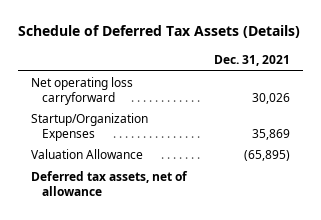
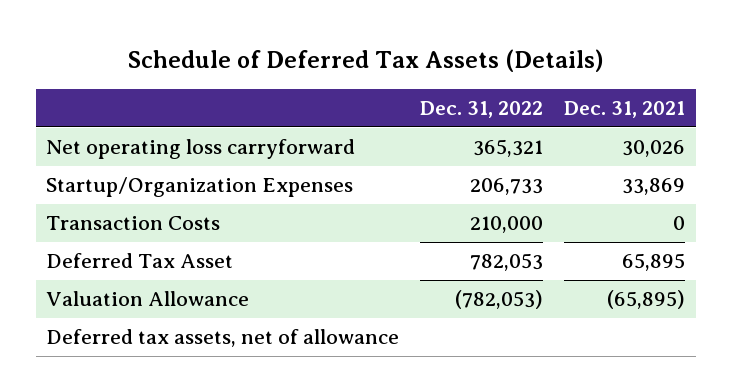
- | Dec. 31, 2021
+ | Dec. 31, 2022 | Dec. 31, 2021
- Startup/Organization Expenses | 35,869
+ Startup/Organization Expenses | 206,733 | 33,869
+ Transaction Costs | 210,000 | 0
+ Deferred Tax Asset | 782,053 | 65,895

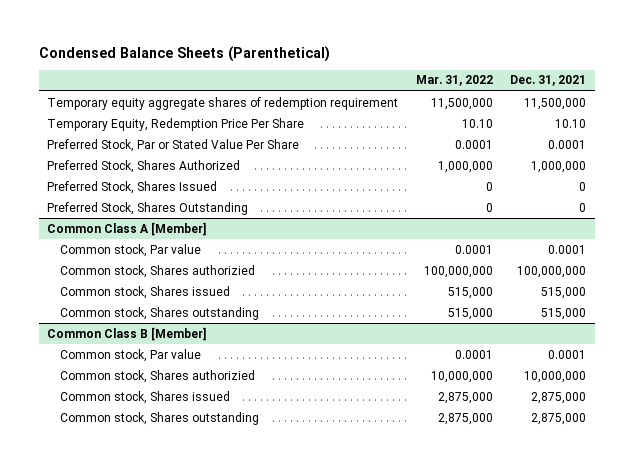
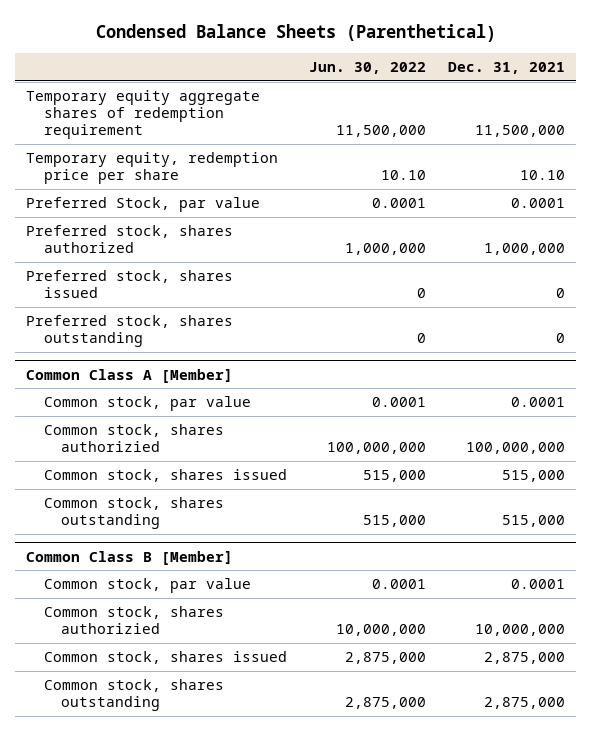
- | Mar. 31, 2022 | Dec. 31, 2021
+ | Jun. 30, 2022 | Dec. 31, 2021
- Temporary Equity, Redemption Price Per Share | 10.10 | 10.10
- Preferred Stock, Par or Stated Value Per Share | 0.0001 | 0.0001
- Preferred Stock, Shares Authorized | 1,000,000 | 1,000,000
- Preferred Stock, Shares Issued | 0 | 0
- Preferred Stock, Shares Outstanding | 0 | 0
+ Temporary equity, redemption price per share | 10.10 | 10.10
+ Preferred Stock, par value | 0.0001 | 0.0001
+ Preferred stock, shares authorized | 1,000,000 | 1,000,000
+ Preferred stock, shares issued | 0 | 0
+ Preferred stock, shares outstanding | 0 | 0
@ Common Class A [Member]
- Common stock, Par value | 0.0001 | 0.0001
- Common stock, Shares authorizied | 100,000,000 | 100,000,000
- Common stock, Shares issued | 515,000 | 515,000
- Common stock, Shares outstanding | 515,000 | 515,000
+ Common stock, par value | 0.0001 | 0.0001
+ Common stock, shares authorizied | 100,000,000 | 100,000,000
+ Common stock, shares issued | 515,000 | 515,000
+ Common stock, shares outstanding | 515,000 | 515,000
@ Common Class B [Member]
- Common stock, Par value | 0.0001 | 0.0001
- Common stock, Shares authorizied | 10,000,000 | 10,000,000
- Common stock, Shares issued | 2,875,000 | 2,875,000
- Common stock, Shares outstanding | 2,875,000 | 2,875,000
+ Common stock, par value | 0.0001 | 0.0001
+ Common stock, shares authorizied | 10,000,000 | 10,000,000
+ Common stock, shares issued | 2,875,000 | 2,875,000
+ Common stock, shares outstanding | 2,875,000 | 2,875,000

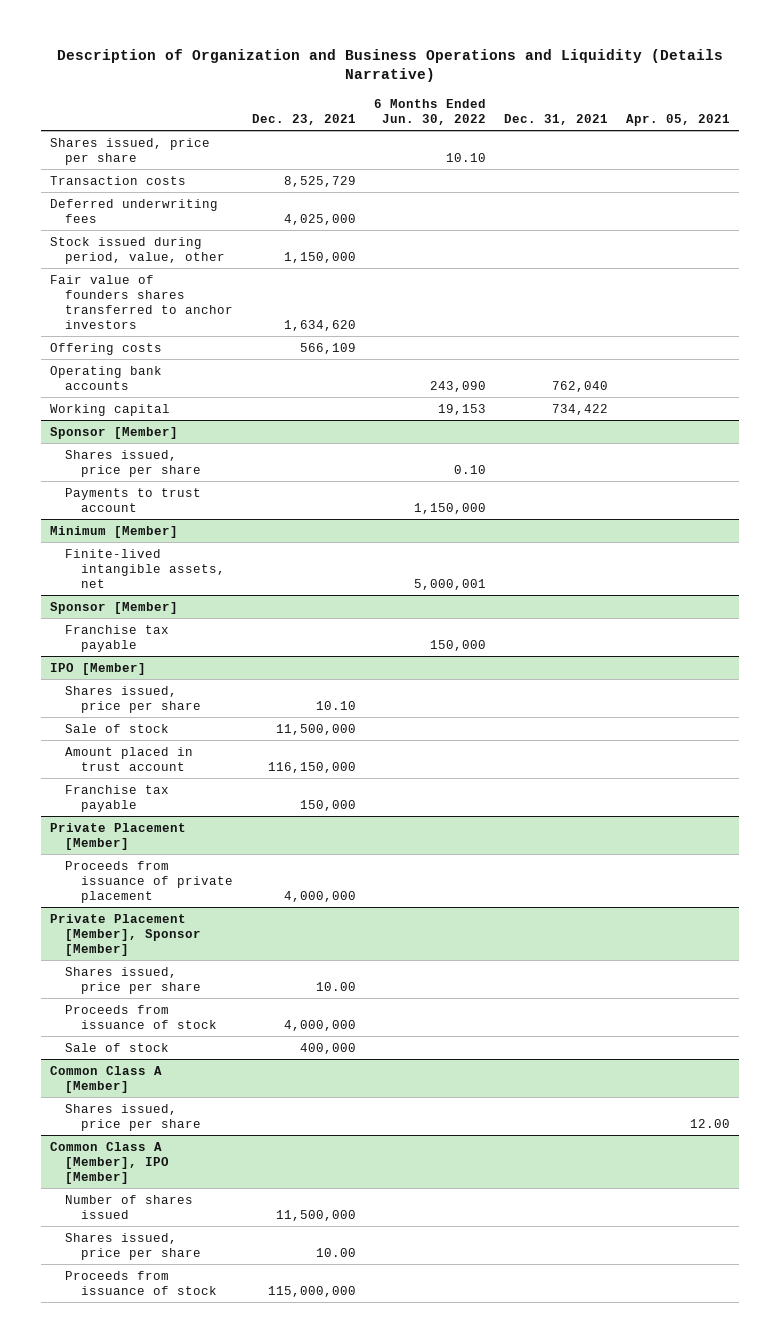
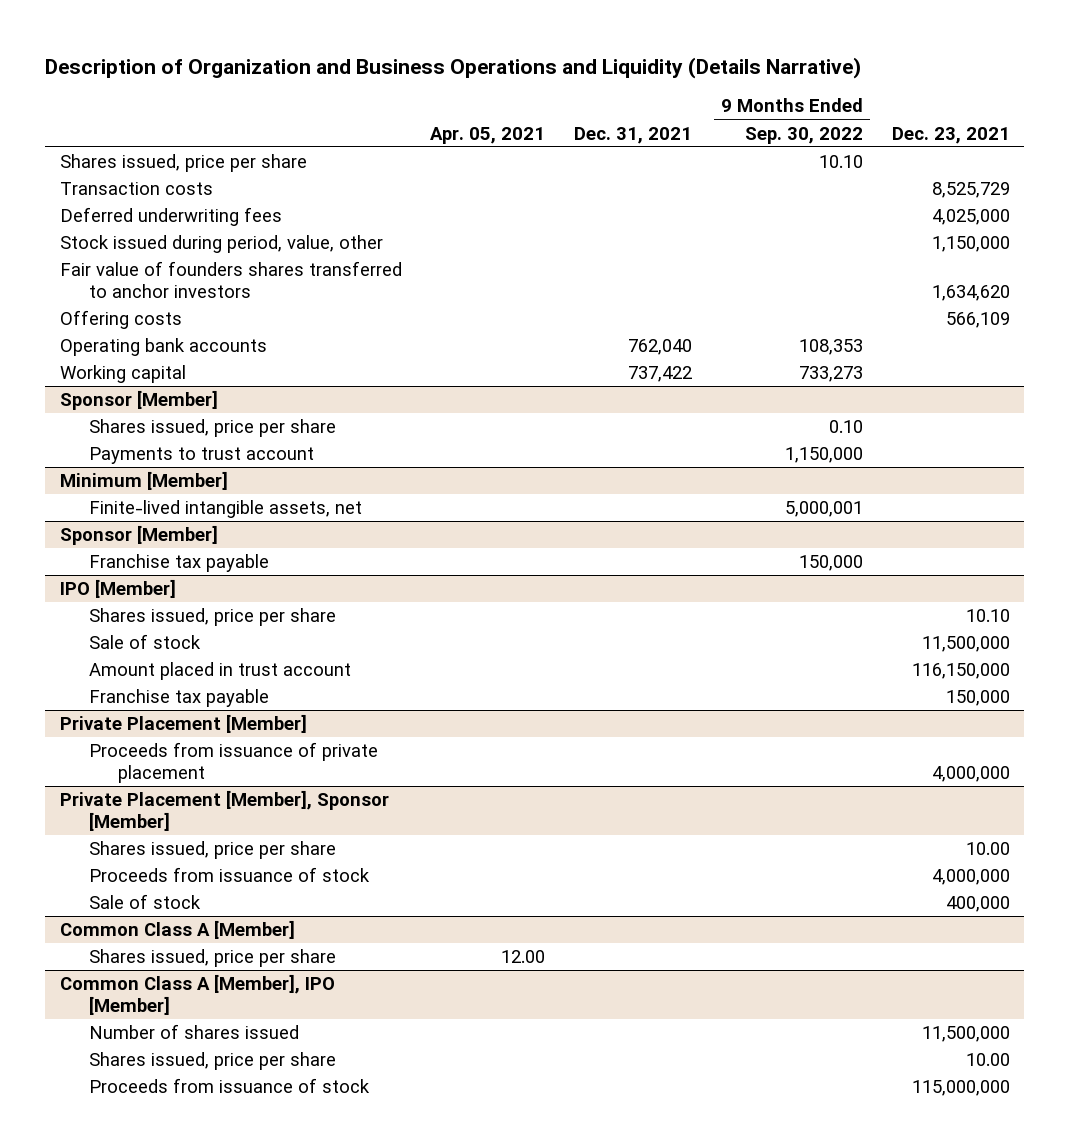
- | Dec. 23, 2021 | 6 Months Ended Jun. 30, 2022 | Dec. 31, 2021 | Apr. 05, 2021
+ | Apr. 05, 2021 | Dec. 31, 2021 | 9 Months Ended Sep. 30, 2022 | Dec. 23, 2021
- Working capital | | 19,153 | 734,422 |
+ Working capital | | 737,422 | 733,273 |

